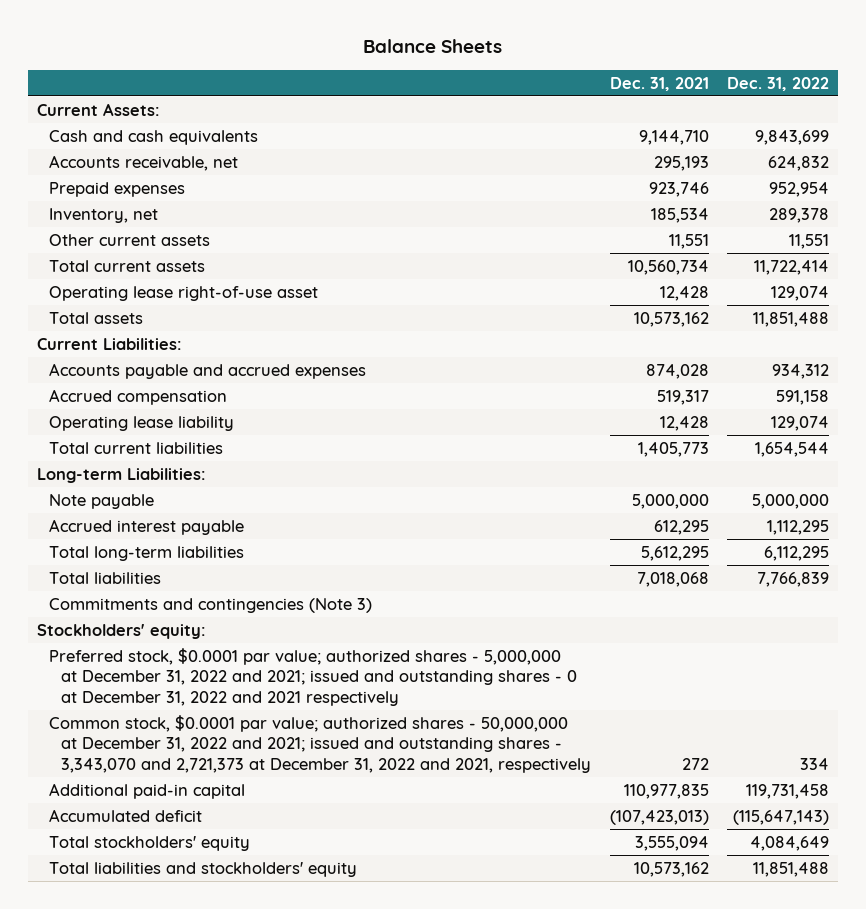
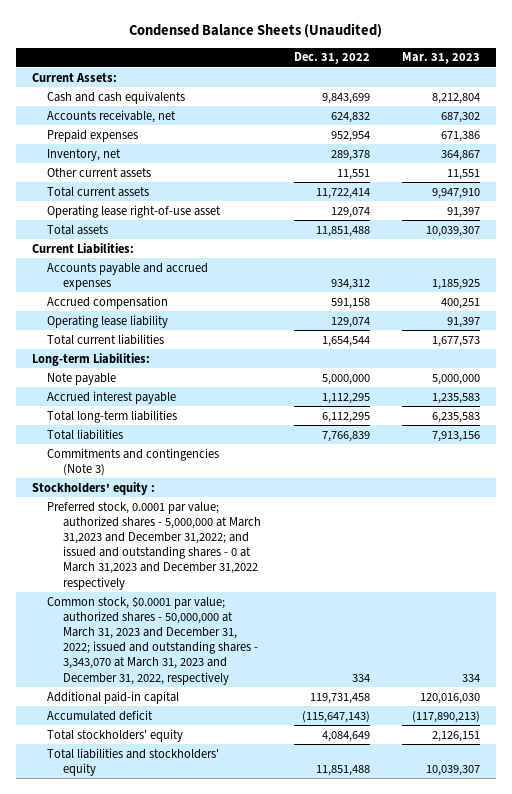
- Balance Sheets
+ Condensed Balance Sheets (Unaudited)
- | Dec. 31, 2021 | Dec. 31, 2022
+ | Dec. 31, 2022 | Mar. 31, 2023
- Stockholders' equity:
- Preferred stock, $0.0001 par value; authorized shares - 5,000,000 at December 31, 2022 and 2021; issued and outstanding shares - 0 at December 31, 2022 and 2021 respectively
- Common stock, $0.0001 par value; authorized shares - 50,000,000 at December 31, 2022 and 2021; issued and outstanding shares - 3,343,070 and 2,721,373 at December 31, 2022 and 2021, respectively | 272 | 334
+ Stockholders' equity :
+ Preferred stock, 0.0001 par value; authorized shares - 5,000,000 at March 31,2023 and December 31,2022; and issued and outstanding shares - 0 at March 31,2023 and December 31,2022 respectively
+ Common stock, $0.0001 par value; authorized shares - 50,000,000 at March 31, 2023 and December 31, 2022; issued and outstanding shares - 3,343,070 at March 31, 2023 and December 31, 2022, respectively | 334 | 334

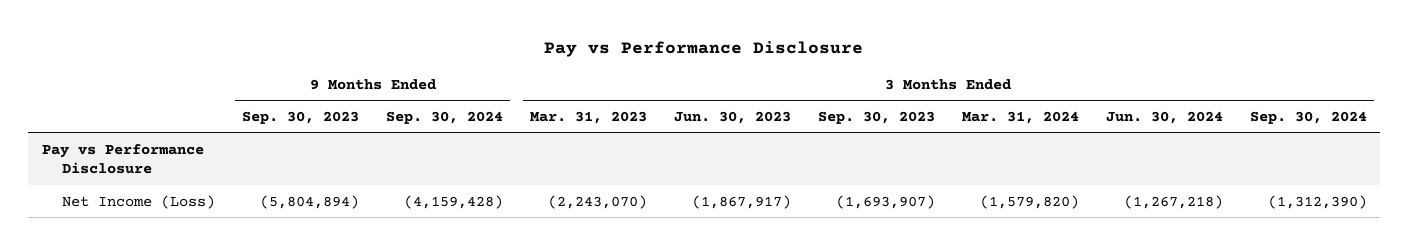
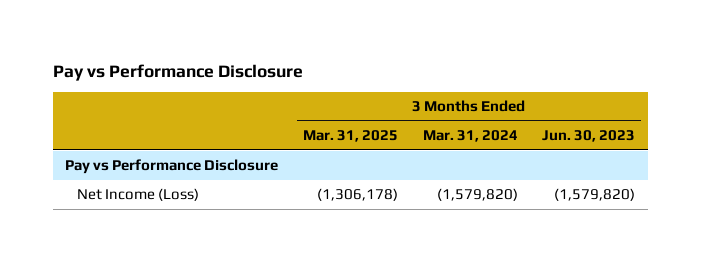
- | 9 Months Ended Sep. 30, 2023 | 9 Months Ended Sep. 30, 2024 | 3 Months Ended Mar. 31, 2023 | 3 Months Ended Jun. 30, 2023 | 3 Months Ended Sep. 30, 2023 | 3 Months Ended Mar. 31, 2024 | 3 Months Ended Jun. 30, 2024 | 3 Months Ended Sep. 30, 2024
+ | 3 Months Ended Mar. 31, 2025 | 3 Months Ended Mar. 31, 2024 | 3 Months Ended Jun. 30, 2023
- Net Income (Loss) | (5,804,894) | (4,159,428) | (2,243,070) | (1,867,917) | (1,693,907) | (1,579,820) | (1,267,218) | (1,312,390)
+ Net Income (Loss) | (1,306,178) | (1,579,820) | (1,579,820)

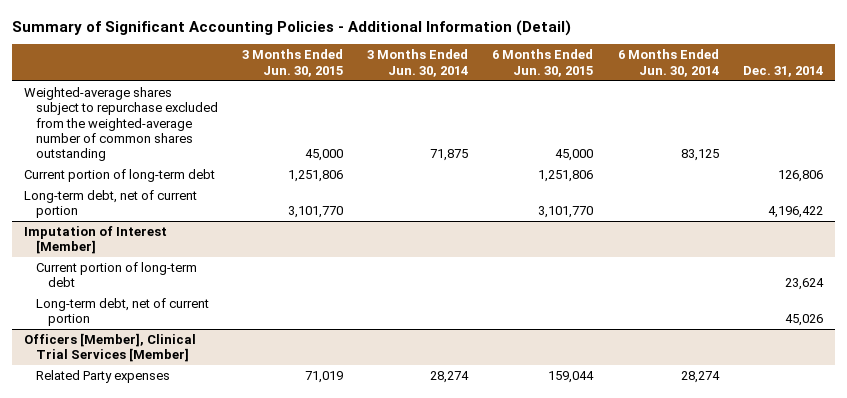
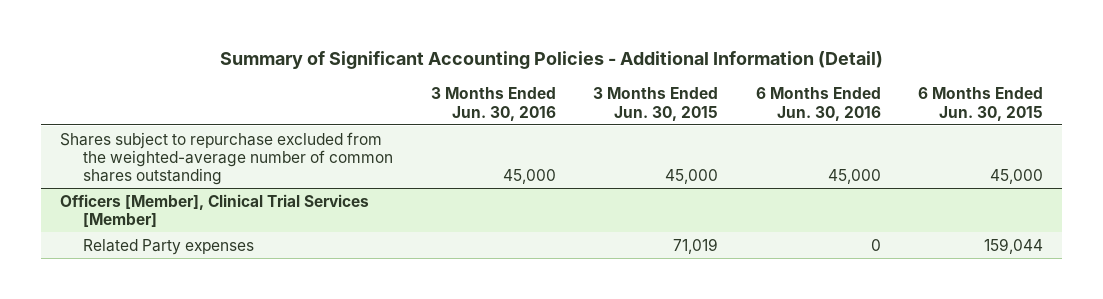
- | 3 Months Ended Jun. 30, 2015 | 3 Months Ended Jun. 30, 2014 | 6 Months Ended Jun. 30, 2015 | 6 Months Ended Jun. 30, 2014 | Dec. 31, 2014
+ | 3 Months Ended Jun. 30, 2016 | 3 Months Ended Jun. 30, 2015 | 6 Months Ended Jun. 30, 2016 | 6 Months Ended Jun. 30, 2015
- Weighted-average shares subject to repurchase excluded from the weighted-average number of common shares outstanding | 45,000 | 71,875 | 45,000 | 83,125 |
- Current portion of long-term debt | 1,251,806 | | 1,251,806 | | 126,806
- Long-term debt, net of current portion | 3,101,770 | | 3,101,770 | | 4,196,422
- Imputation of Interest [Member]
- Current portion of long-term debt | | | | | 23,624
- Long-term debt, net of current portion | | | | | 45,026
+ Shares subject to repurchase excluded from the weighted-average number of common shares outstanding | 45,000 | 45,000 | 45,000 | 45,000

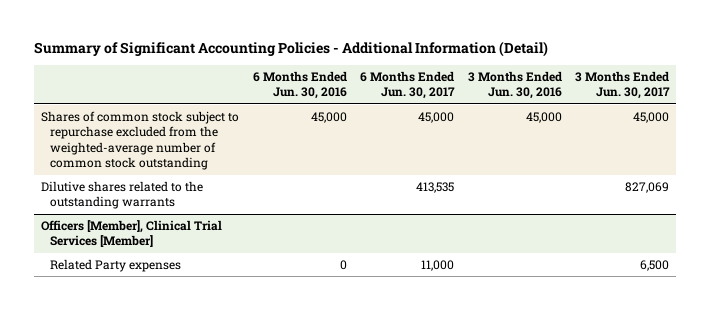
- | 3 Months Ended Jun. 30, 2016 | 3 Months Ended Jun. 30, 2015 | 6 Months Ended Jun. 30, 2016 | 6 Months Ended Jun. 30, 2015
+ | 6 Months Ended Jun. 30, 2016 | 6 Months Ended Jun. 30, 2017 | 3 Months Ended Jun. 30, 2016 | 3 Months Ended Jun. 30, 2017
- Shares subject to repurchase excluded from the weighted-average number of common shares outstanding | 45,000 | 45,000 | 45,000 | 45,000
+ Shares of common stock subject to repurchase excluded from the weighted-average number of common stock outstanding | 45,000 | 45,000 | 45,000 | 45,000
+ Dilutive shares related to the outstanding warrants | | 413,535 | | 827,069

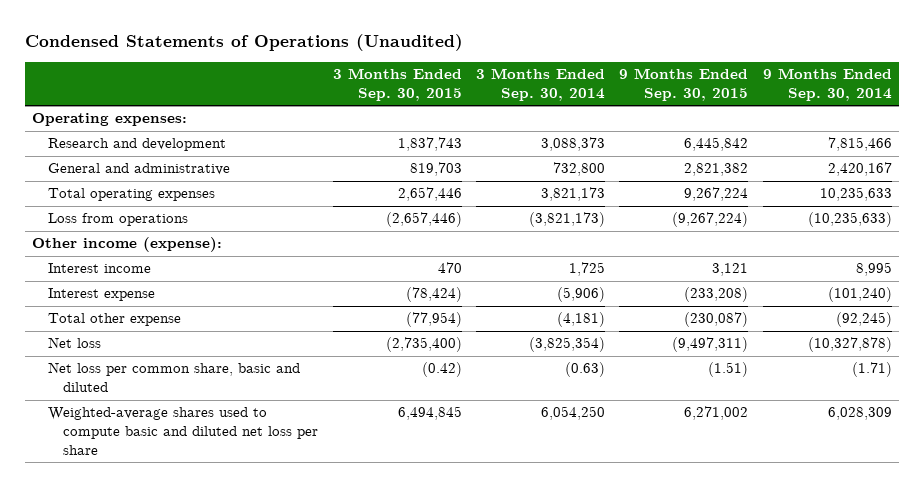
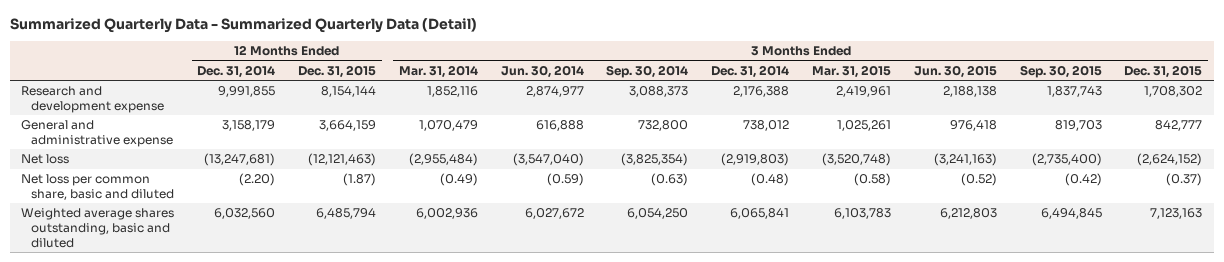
- Condensed Statements of Operations (Unaudited)
+ Summarized Quarterly Data - Summarized Quarterly Data (Detail)
- | 3 Months Ended Sep. 30, 2015 | 3 Months Ended Sep. 30, 2014 | 9 Months Ended Sep. 30, 2015 | 9 Months Ended Sep. 30, 2014
+ | 12 Months Ended Dec. 31, 2014 | 12 Months Ended Dec. 31, 2015 | 3 Months Ended Mar. 31, 2014 | 3 Months Ended Jun. 30, 2014 | 3 Months Ended Sep. 30, 2014 | 3 Months Ended Dec. 31, 2014 | 3 Months Ended Mar. 31, 2015 | 3 Months Ended Jun. 30, 2015 | 3 Months Ended Sep. 30, 2015 | 3 Months Ended Dec. 31, 2015
- Operating expenses:
- Research and development | 1,837,743 | 3,088,373 | 6,445,842 | 7,815,466
- General and administrative | 819,703 | 732,800 | 2,821,382 | 2,420,167
- Total operating expenses | 2,657,446 | 3,821,173 | 9,267,224 | 10,235,633
- Loss from operations | (2,657,446) | (3,821,173) | (9,267,224) | (10,235,633)
- Other income (expense):
- Interest income | 470 | 1,725 | 3,121 | 8,995
- Interest expense | (78,424) | (5,906) | (233,208) | (101,240)
- Total other expense | (77,954) | (4,181) | (230,087) | (92,245)
+ Research and development expense | 9,991,855 | 8,154,144 | 1,852,116 | 2,874,977 | 3,088,373 | 2,176,388 | 2,419,961 | 2,188,138 | 1,837,743 | 1,708,302
+ General and administrative expense | 3,158,179 | 3,664,159 | 1,070,479 | 616,888 | 732,800 | 738,012 | 1,025,261 | 976,418 | 819,703 | 842,777
- Weighted-average shares used to compute basic and diluted net loss per share | 6,494,845 | 6,054,250 | 6,271,002 | 6,028,309
+ Weighted average shares outstanding, basic and diluted | 6,032,560 | 6,485,794 | 6,002,936 | 6,027,672 | 6,054,250 | 6,065,841 | 6,103,783 | 6,212,803 | 6,494,845 | 7,123,163

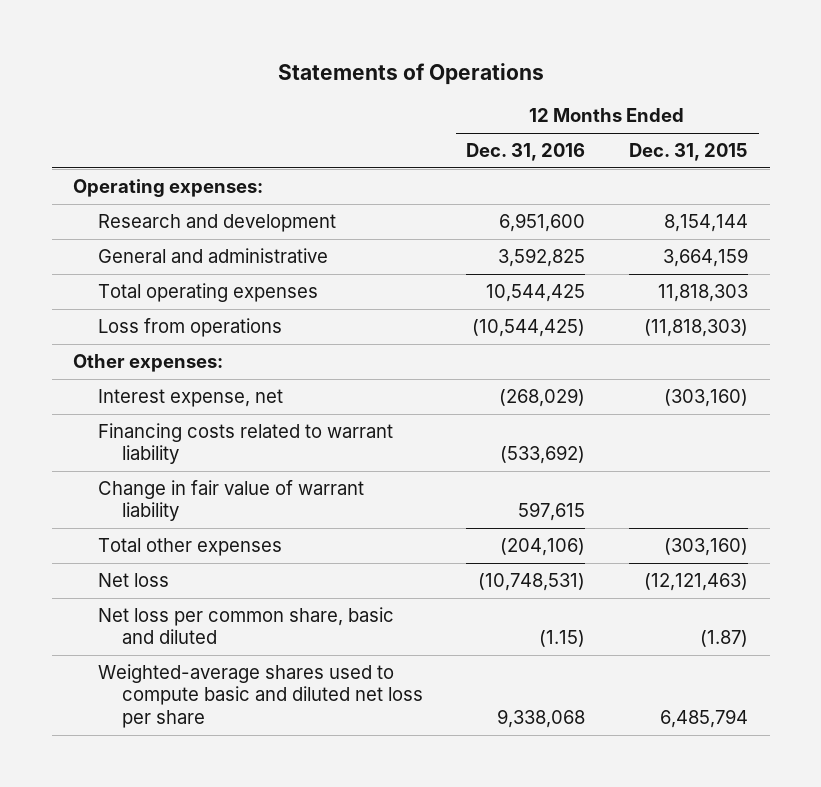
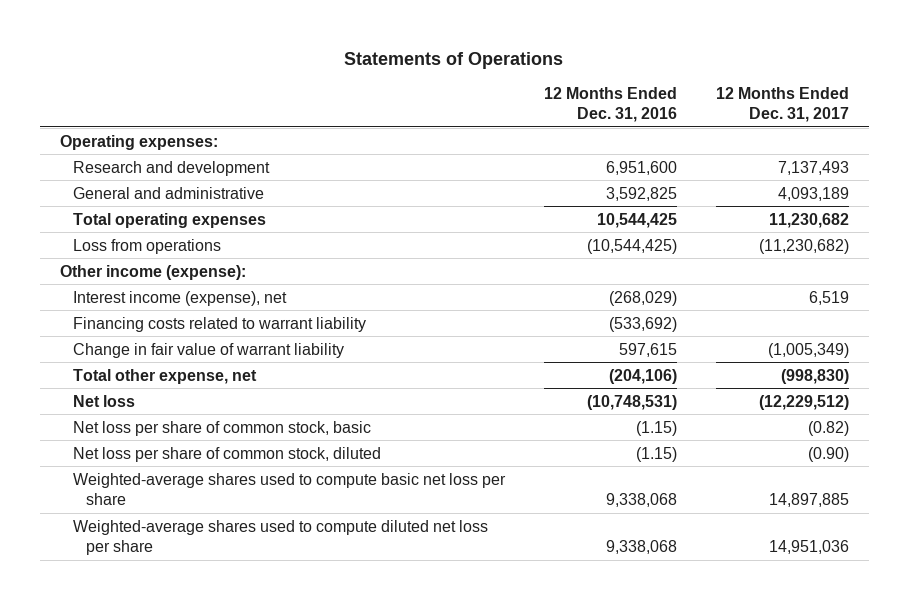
- | 12 Months Ended Dec. 31, 2016 | 12 Months Ended Dec. 31, 2015
+ | 12 Months Ended Dec. 31, 2016 | 12 Months Ended Dec. 31, 2017
- Other expenses:
- Interest expense, net | (268,029) | (303,160)
+ Other income (expense):
+ Interest income (expense), net | (268,029) | 6,519
- Total other expenses | (204,106) | (303,160)
+ Total other expense, net | (204,106) | (998,830)
- Net loss per common share, basic and diluted | (1.15) | (1.87)
- Weighted-average shares used to compute basic and diluted net loss per share | 9,338,068 | 6,485,794
+ Net loss per share of common stock, basic | (1.15) | (0.82)
+ Net loss per share of common stock, diluted | (1.15) | (0.90)
+ Weighted-average shares used to compute basic net loss per share | 9,338,068 | 14,897,885
+ Weighted-average shares used to compute diluted net loss per share | 9,338,068 | 14,951,036

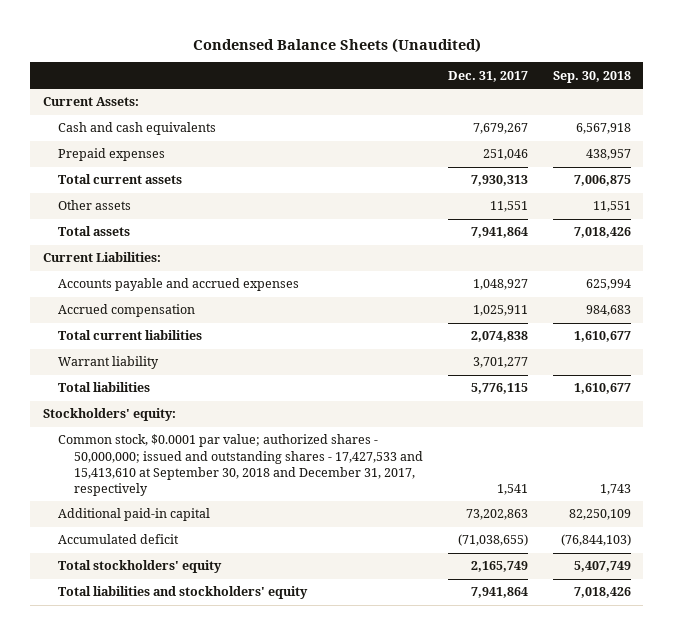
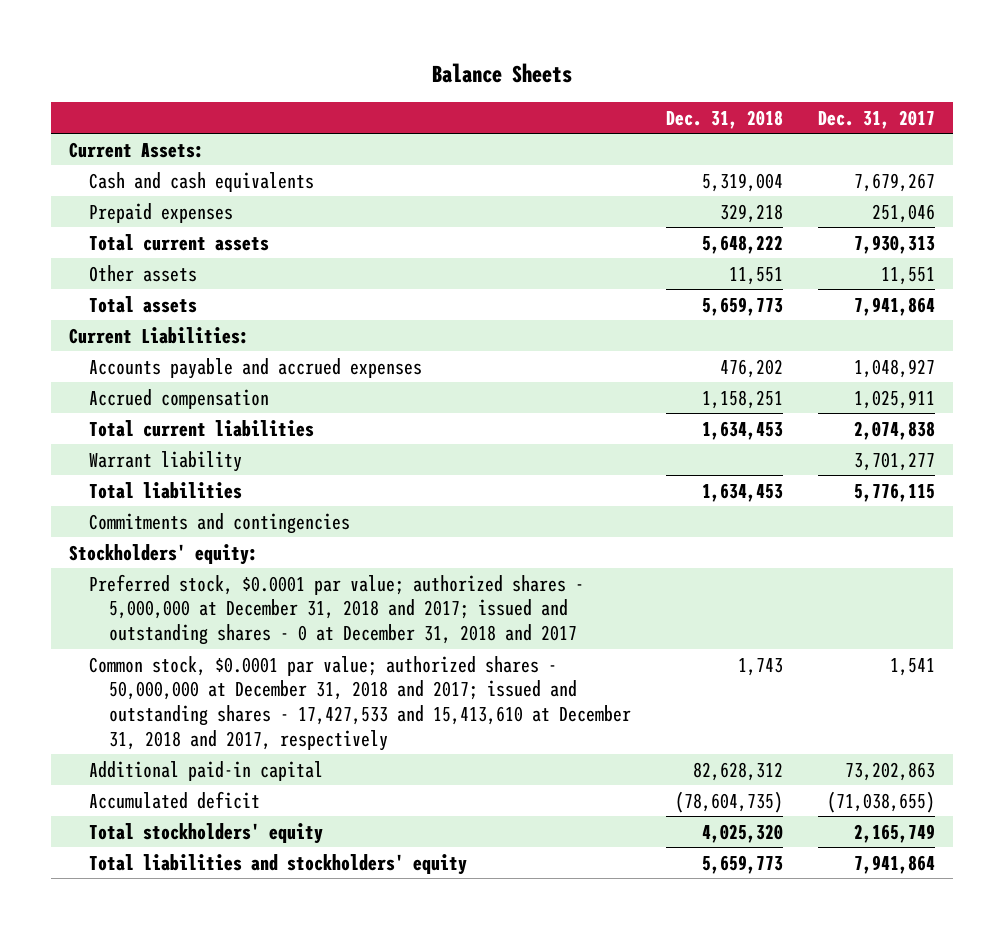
- Condensed Balance Sheets (Unaudited)
+ Balance Sheets
- | Dec. 31, 2017 | Sep. 30, 2018
+ | Dec. 31, 2018 | Dec. 31, 2017
+ Commitments and contingencies
- Common stock, $0.0001 par value; authorized shares - 50,000,000; issued and outstanding shares - 17,427,533 and 15,413,610 at September 30, 2018 and December 31, 2017, respectively | 1,541 | 1,743
+ Preferred stock, $0.0001 par value; authorized shares - 5,000,000 at December 31, 2018 and 2017; issued and outstanding shares - 0 at December 31, 2018 and 2017
+ Common stock, $0.0001 par value; authorized shares - 50,000,000 at December 31, 2018 and 2017; issued and outstanding shares - 17,427,533 and 15,413,610 at December 31, 2018 and 2017, respectively | 1,743 | 1,541

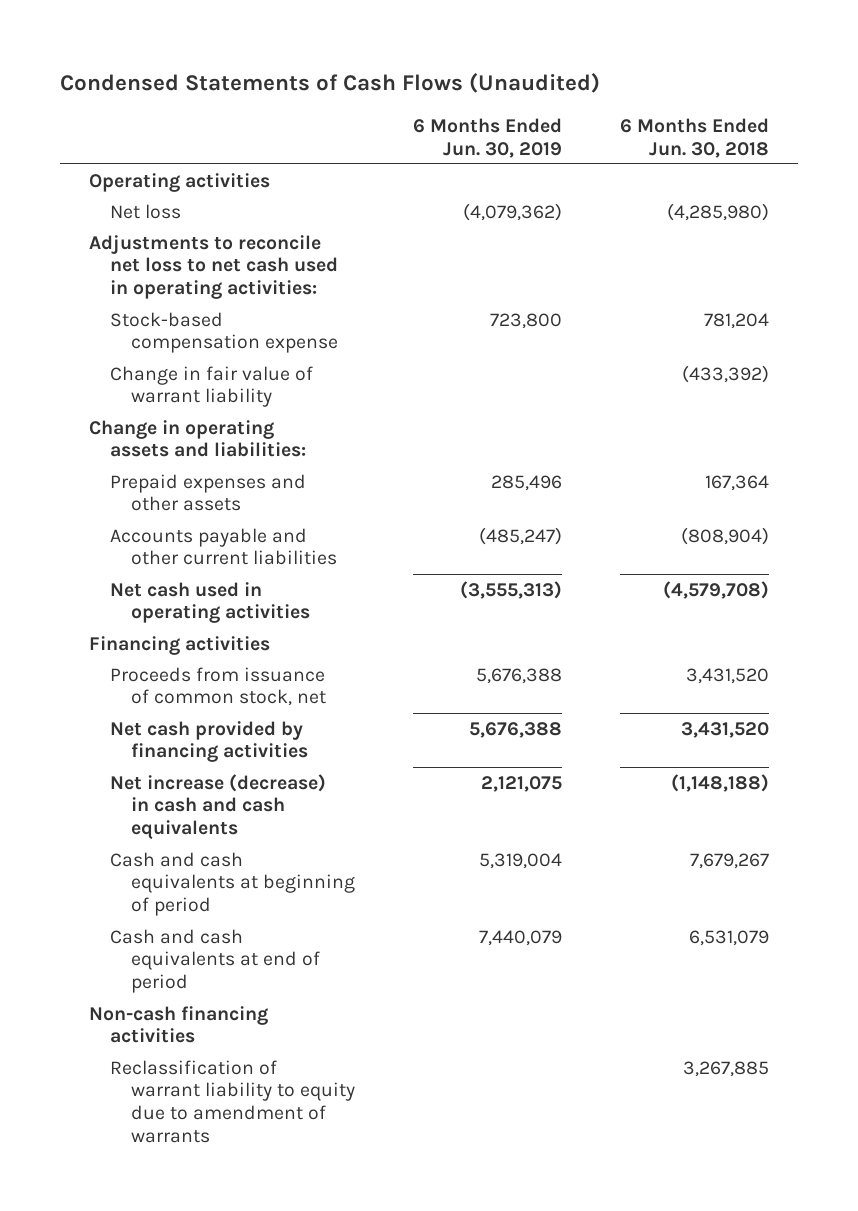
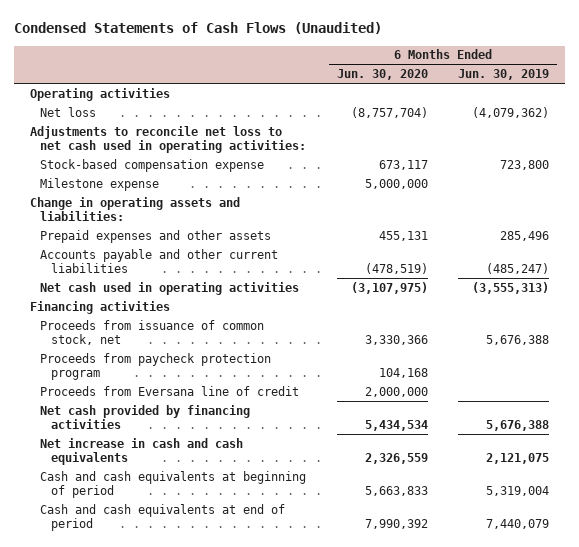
- | 6 Months Ended Jun. 30, 2019 | 6 Months Ended Jun. 30, 2018
+ | 6 Months Ended Jun. 30, 2020 | 6 Months Ended Jun. 30, 2019
- Change in fair value of warrant liability | | (433,392)
+ Milestone expense | 5,000,000 |
+ Proceeds from paycheck protection program | 104,168 |
+ Proceeds from Eversana line of credit | 2,000,000 |
- Net increase (decrease) in cash and cash equivalents | 2,121,075 | (1,148,188)
+ Net increase in cash and cash equivalents | 2,326,559 | 2,121,075
- Non-cash financing activities
- Reclassification of warrant liability to equity due to amendment of warrants | | 3,267,885

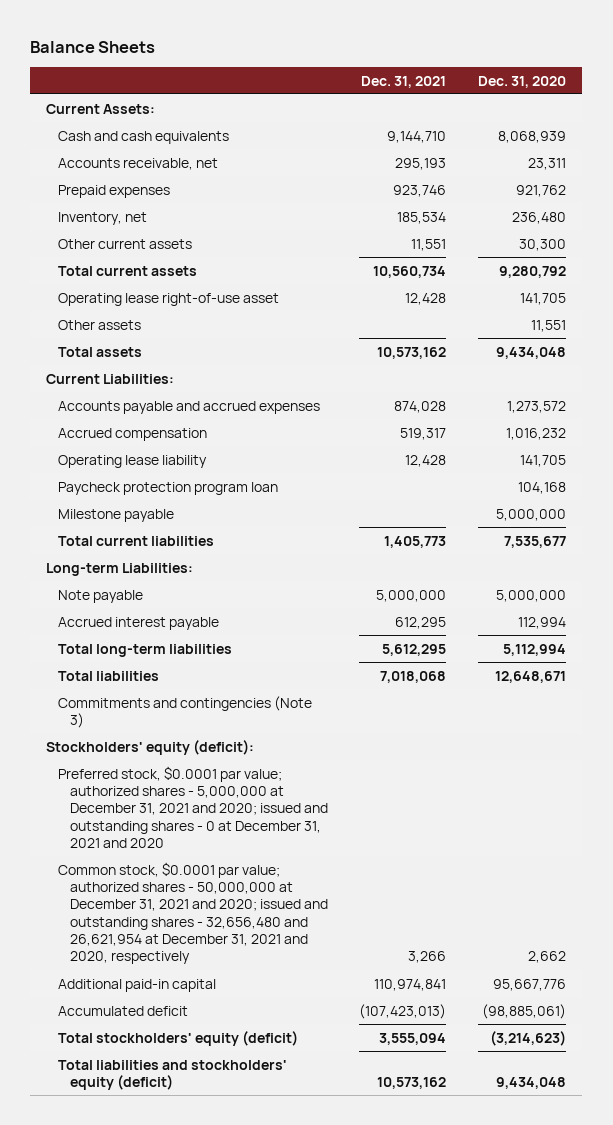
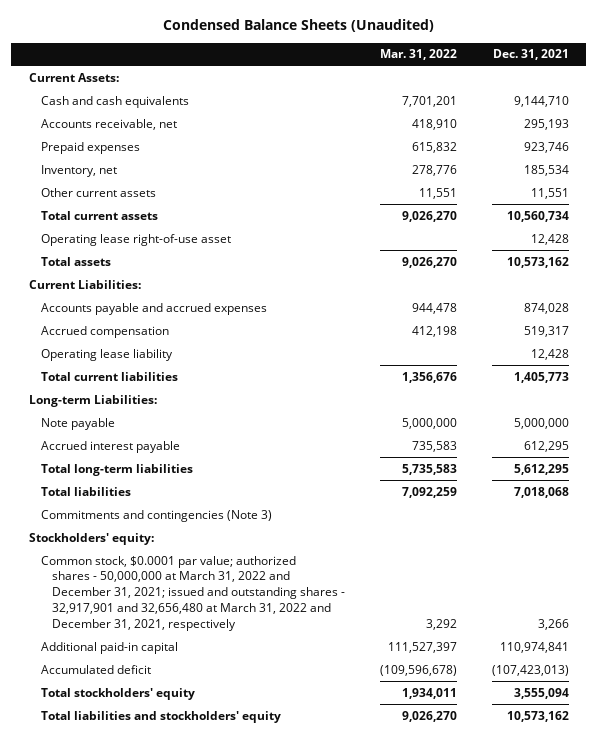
- Balance Sheets
+ Condensed Balance Sheets (Unaudited)
- | Dec. 31, 2021 | Dec. 31, 2020
+ | Mar. 31, 2022 | Dec. 31, 2021
- Other assets | | 11,551
- Paycheck protection program loan | | 104,168
- Milestone payable | | 5,000,000
- Stockholders' equity (deficit):
- Preferred stock, $0.0001 par value; authorized shares - 5,000,000 at December 31, 2021 and 2020; issued and outstanding shares - 0 at December 31, 2021 and 2020
- Common stock, $0.0001 par value; authorized shares - 50,000,000 at December 31, 2021 and 2020; issued and outstanding shares - 32,656,480 and 26,621,954 at December 31, 2021 and 2020, respectively | 3,266 | 2,662
+ Stockholders' equity:
+ Common stock, $0.0001 par value; authorized shares - 50,000,000 at March 31, 2022 and December 31, 2021; issued and outstanding shares - 32,917,901 and 32,656,480 at March 31, 2022 and December 31, 2021, respectively | 3,292 | 3,266
- Total stockholders' equity (deficit) | 3,555,094 | (3,214,623)
- Total liabilities and stockholders' equity (deficit) | 10,573,162 | 9,434,048
+ Total stockholders' equity | 1,934,011 | 3,555,094
+ Total liabilities and stockholders' equity | 9,026,270 | 10,573,162

